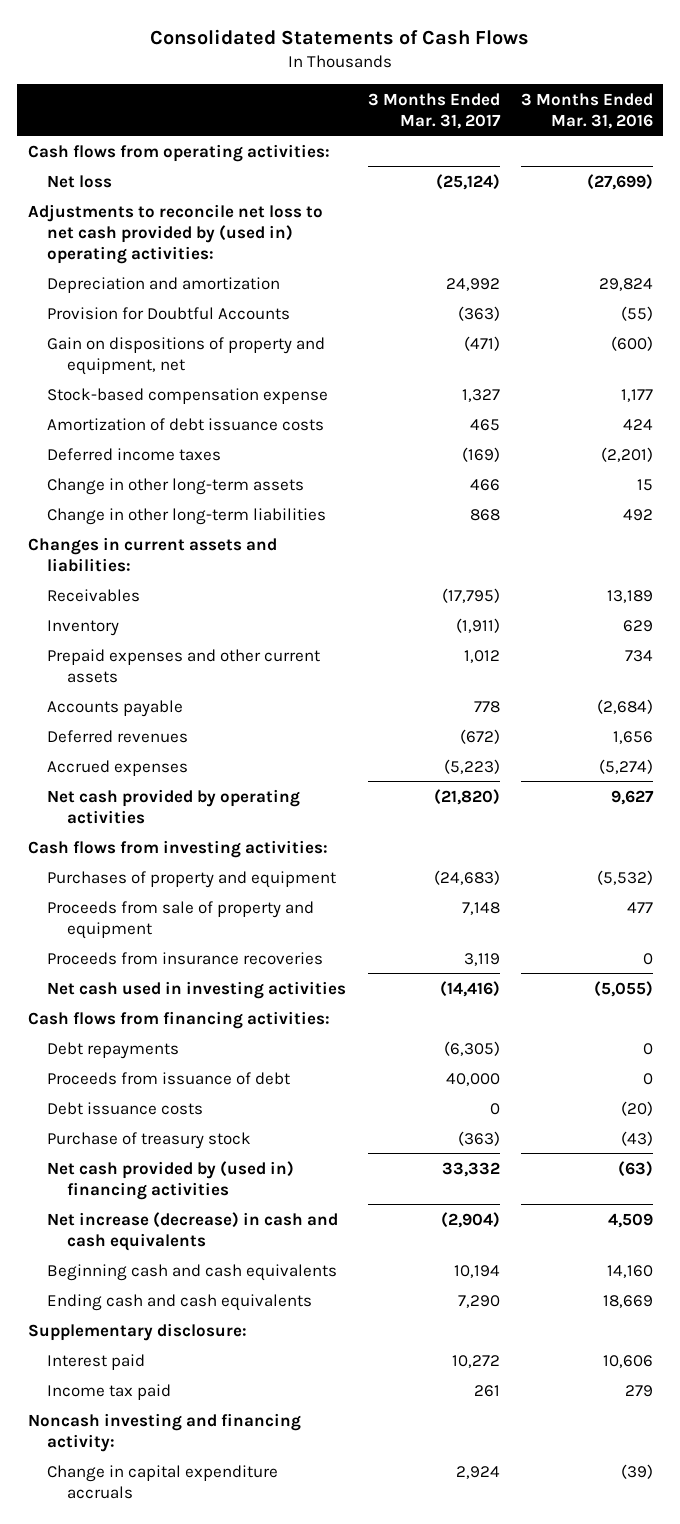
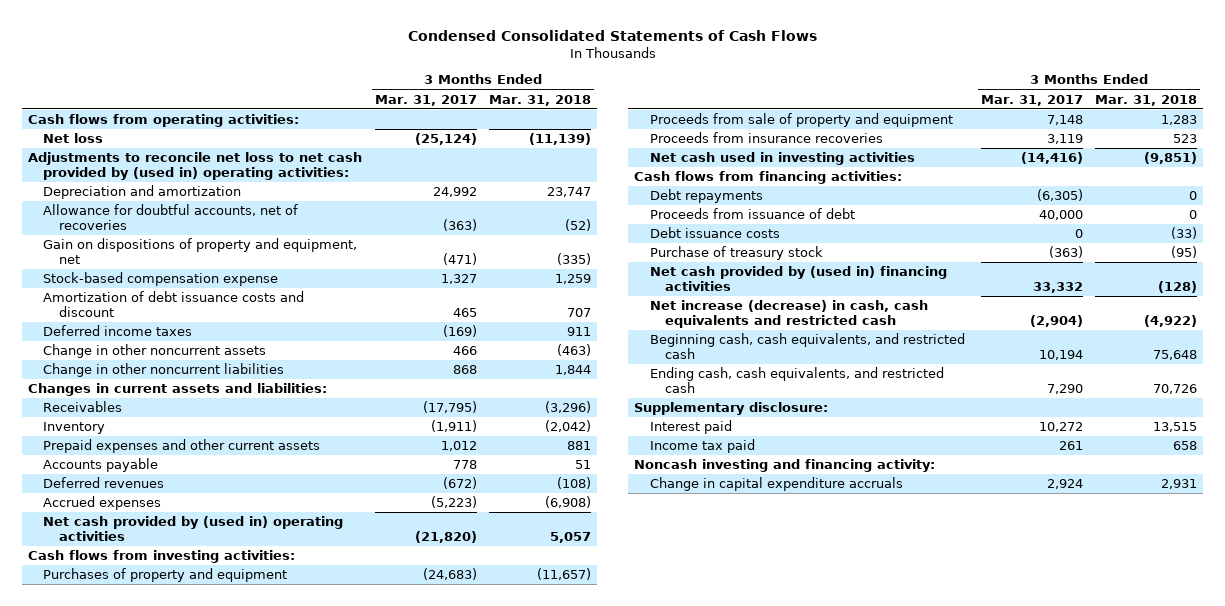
- Consolidated Statements of Cash Flows
+ Condensed Consolidated Statements of Cash Flows
- | 3 Months Ended Mar. 31, 2017 | 3 Months Ended Mar. 31, 2016
+ | 3 Months Ended Mar. 31, 2017 | 3 Months Ended Mar. 31, 2018
- Provision for Doubtful Accounts | (363) | (55)
+ Allowance for doubtful accounts, net of recoveries | (363) | (52)
- Amortization of debt issuance costs | 465 | 424
+ Amortization of debt issuance costs and discount | 465 | 707
- Change in other long-term assets | 466 | 15
- Change in other long-term liabilities | 868 | 492
+ Change in other noncurrent assets | 466 | (463)
+ Change in other noncurrent liabilities | 868 | 1,844
- Net cash provided by operating activities | (21,820) | 9,627
+ Net cash provided by (used in) operating activities | (21,820) | 5,057
- Net increase (decrease) in cash and cash equivalents | (2,904) | 4,509
- Beginning cash and cash equivalents | 10,194 | 14,160
- Ending cash and cash equivalents | 7,290 | 18,669
+ Net increase (decrease) in cash, cash equivalents and restricted cash | (2,904) | (4,922)
+ Beginning cash, cash equivalents, and restricted cash | 10,194 | 75,648
+ Ending cash, cash equivalents, and restricted cash | 7,290 | 70,726

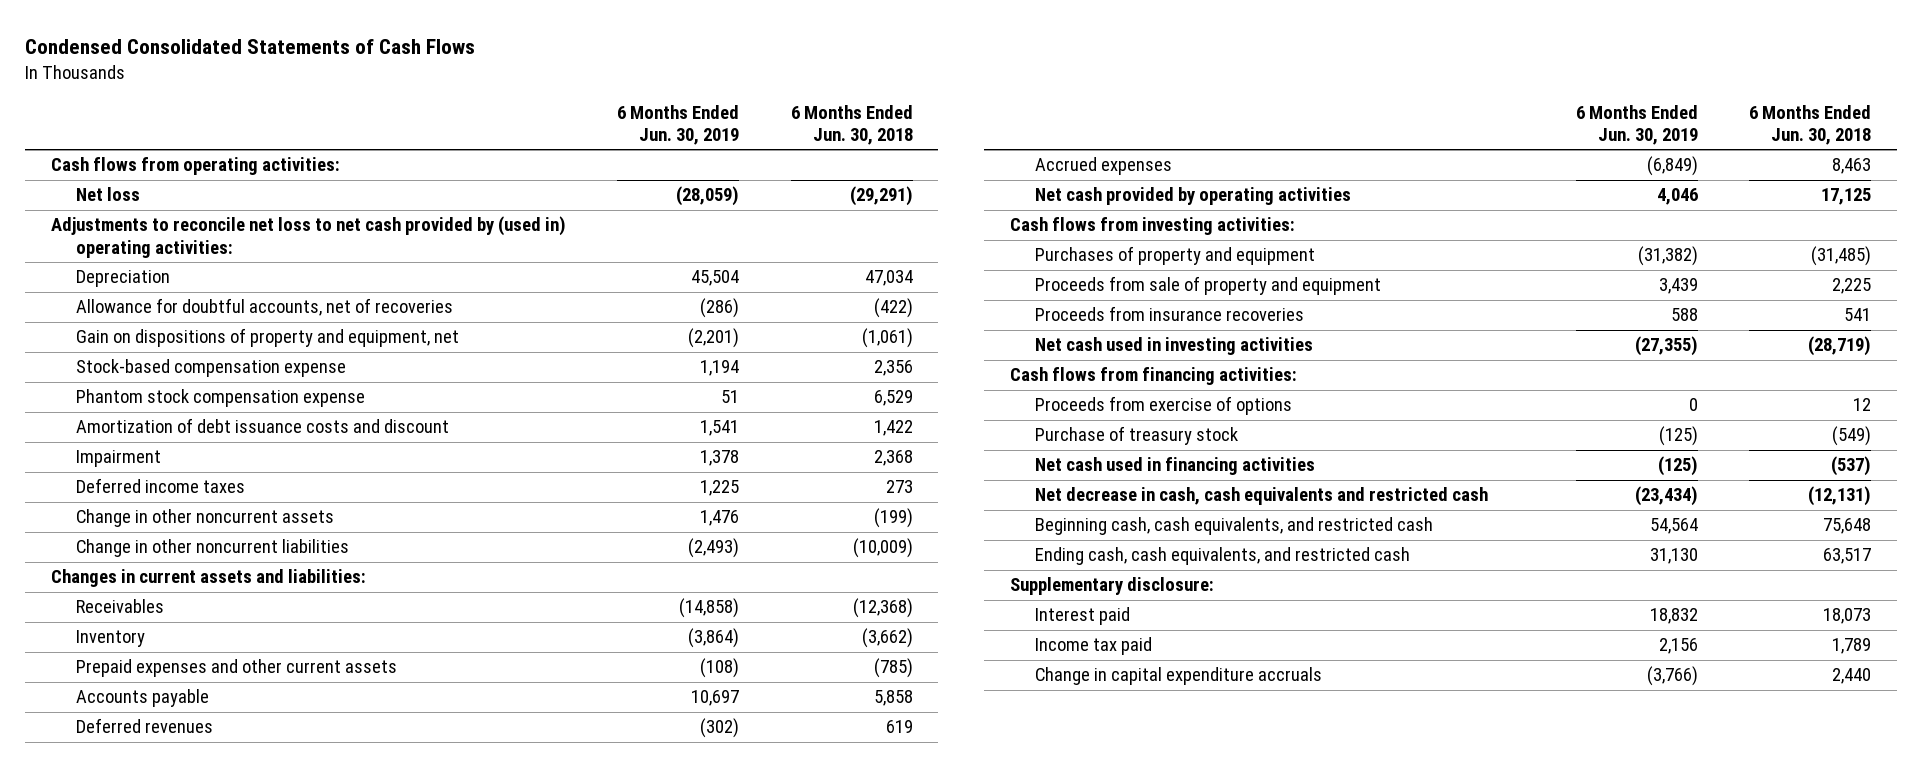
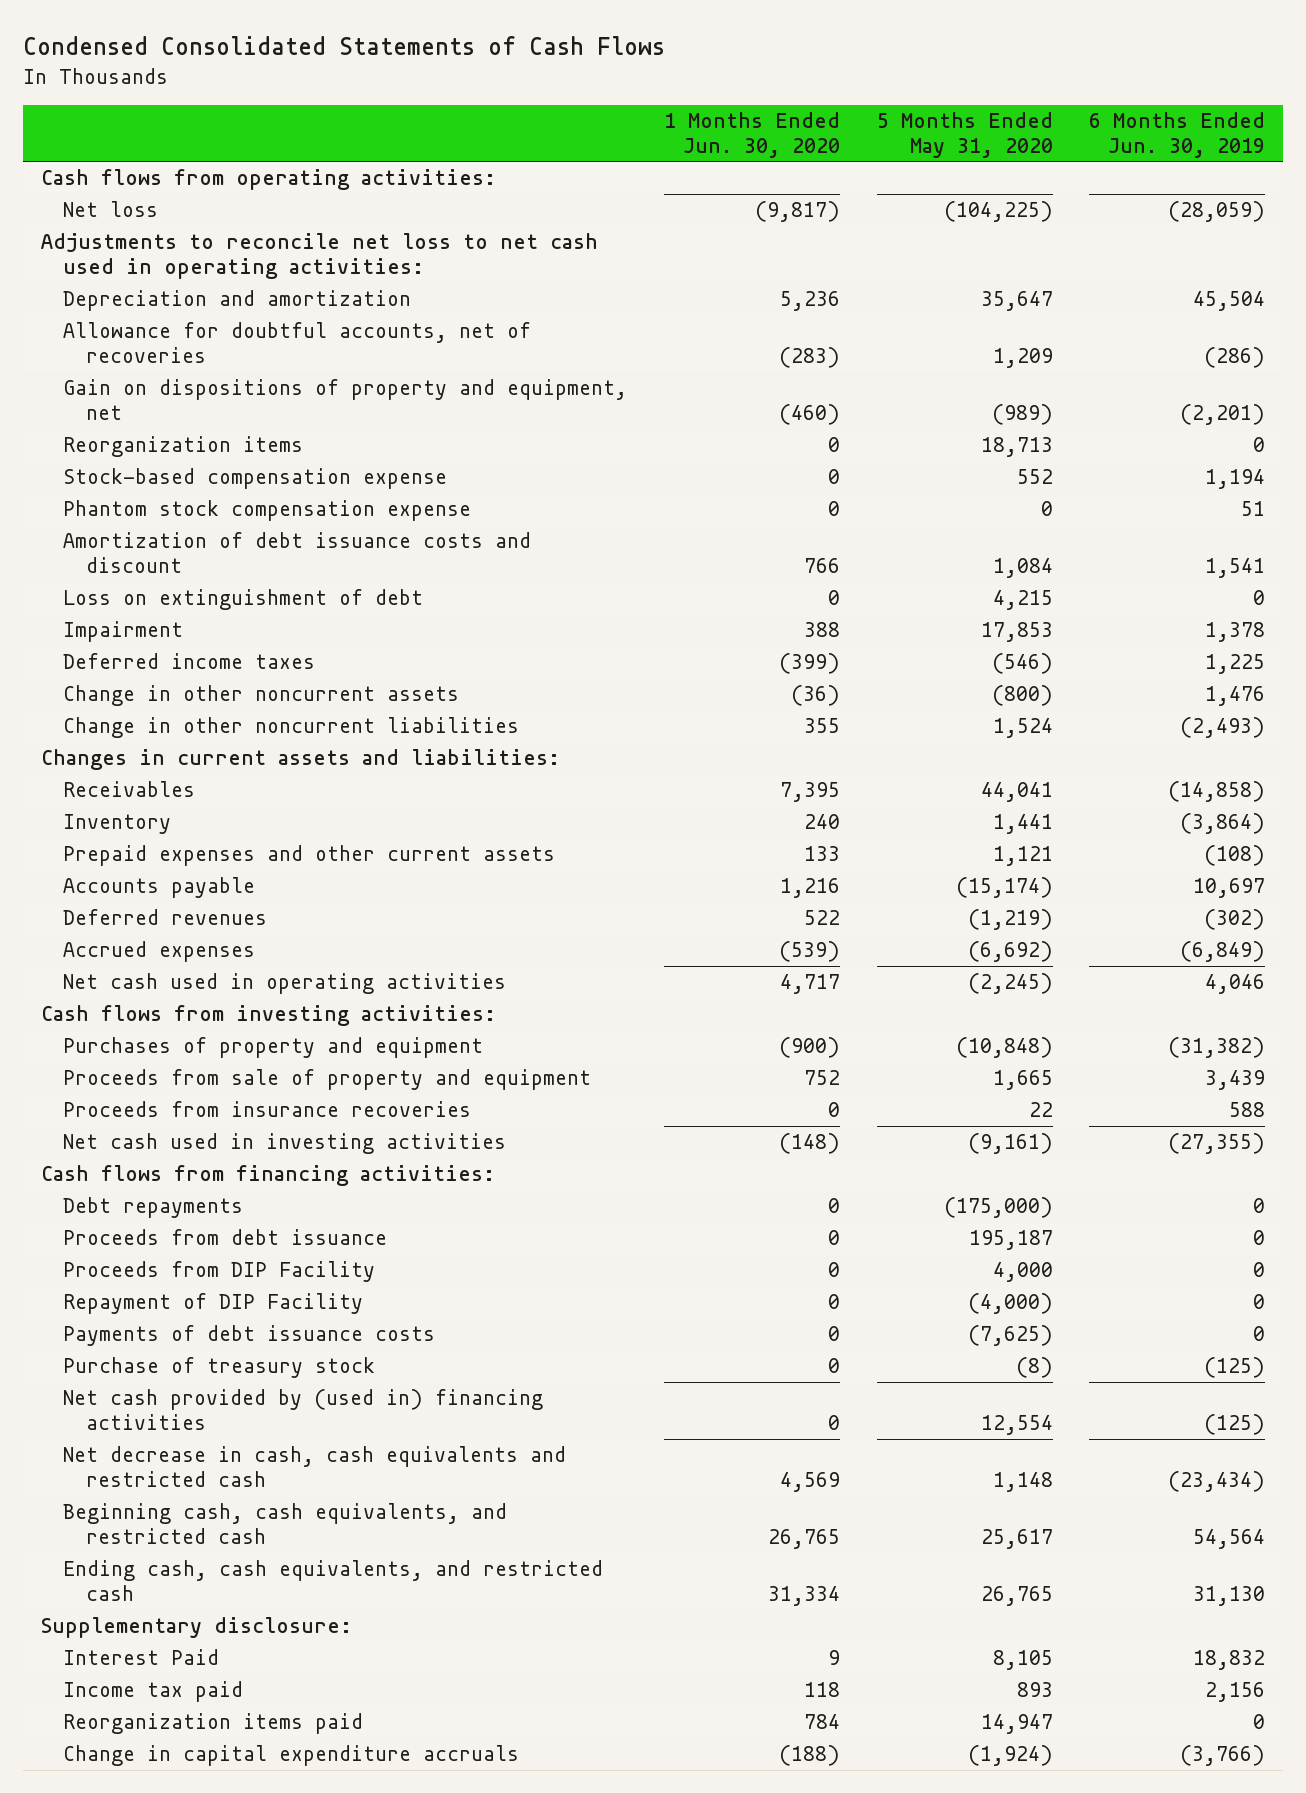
- | 6 Months Ended Jun. 30, 2019 | 6 Months Ended Jun. 30, 2018
+ | 1 Months Ended Jun. 30, 2020 | 5 Months Ended May 31, 2020 | 6 Months Ended Jun. 30, 2019
- Adjustments to reconcile net loss to net cash provided by (used in) operating activities:
- Depreciation | 45,504 | 47,034
+ Adjustments to reconcile net loss to net cash used in operating activities:
+ Depreciation and amortization | 5,236 | 35,647 | 45,504
+ Reorganization items | 0 | 18,713 | 0
+ Loss on extinguishment of debt | 0 | 4,215 | 0
- Net cash provided by operating activities | 4,046 | 17,125
+ Net cash used in operating activities | 4,717 | (2,245) | 4,046
- Proceeds from exercise of options | 0 | 12
+ Debt repayments | 0 | (175,000) | 0
+ Proceeds from debt issuance | 0 | 195,187 | 0
+ Proceeds from DIP Facility | 0 | 4,000 | 0
+ Repayment of DIP Facility | 0 | (4,000) | 0
+ Payments of debt issuance costs | 0 | (7,625) | 0
- Net cash used in financing activities | (125) | (537)
+ Net cash provided by (used in) financing activities | 0 | 12,554 | (125)
- Interest paid | 18,832 | 18,073
+ Interest Paid | 9 | 8,105 | 18,832
+ Reorganization items paid | 784 | 14,947 | 0

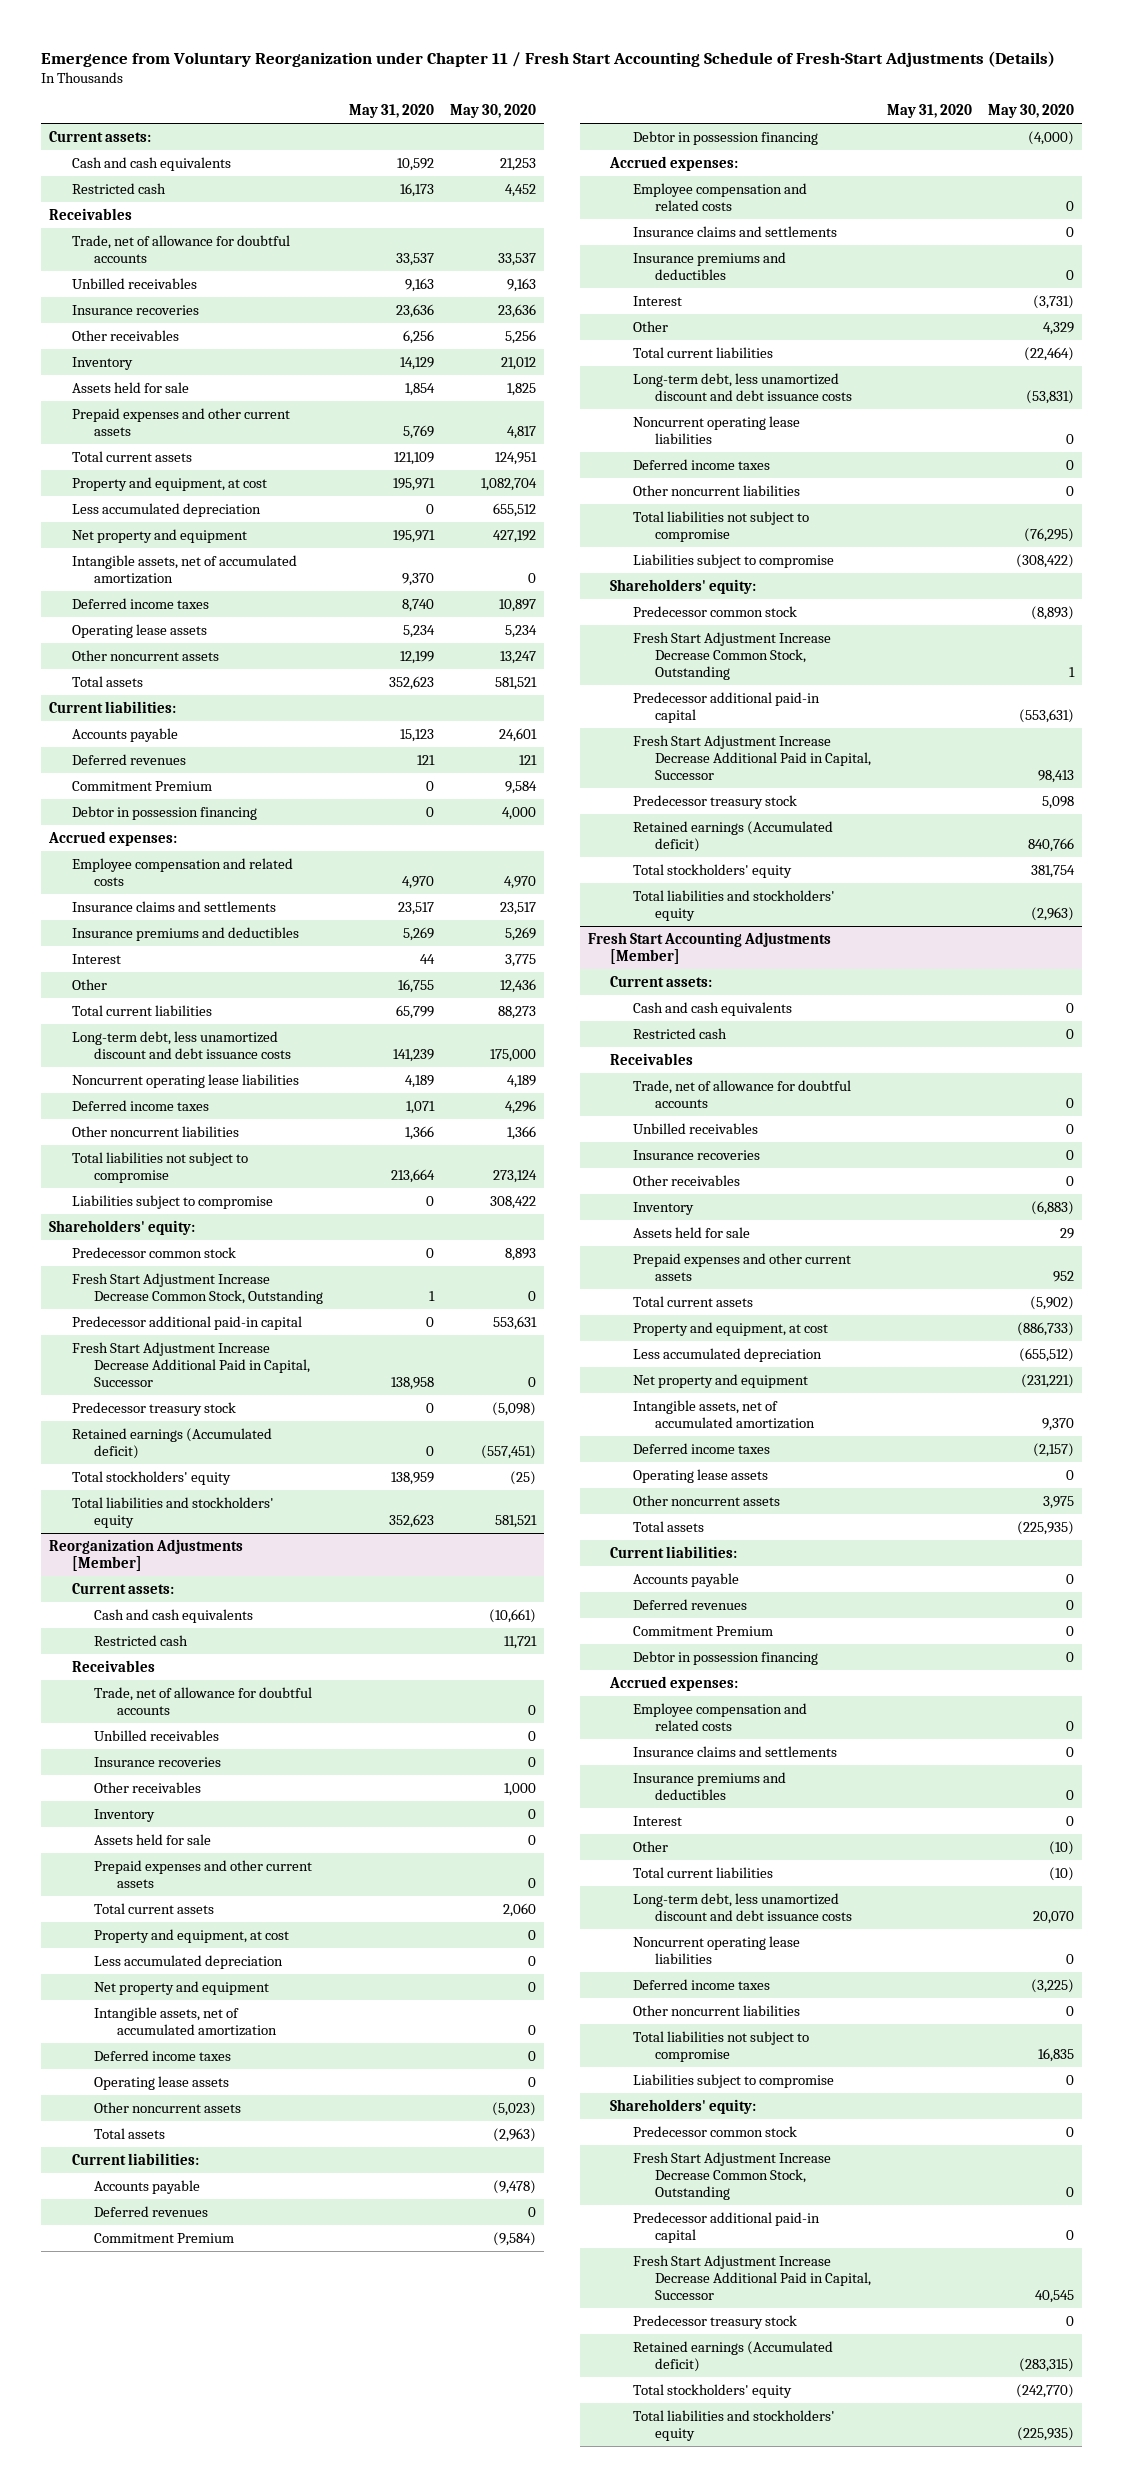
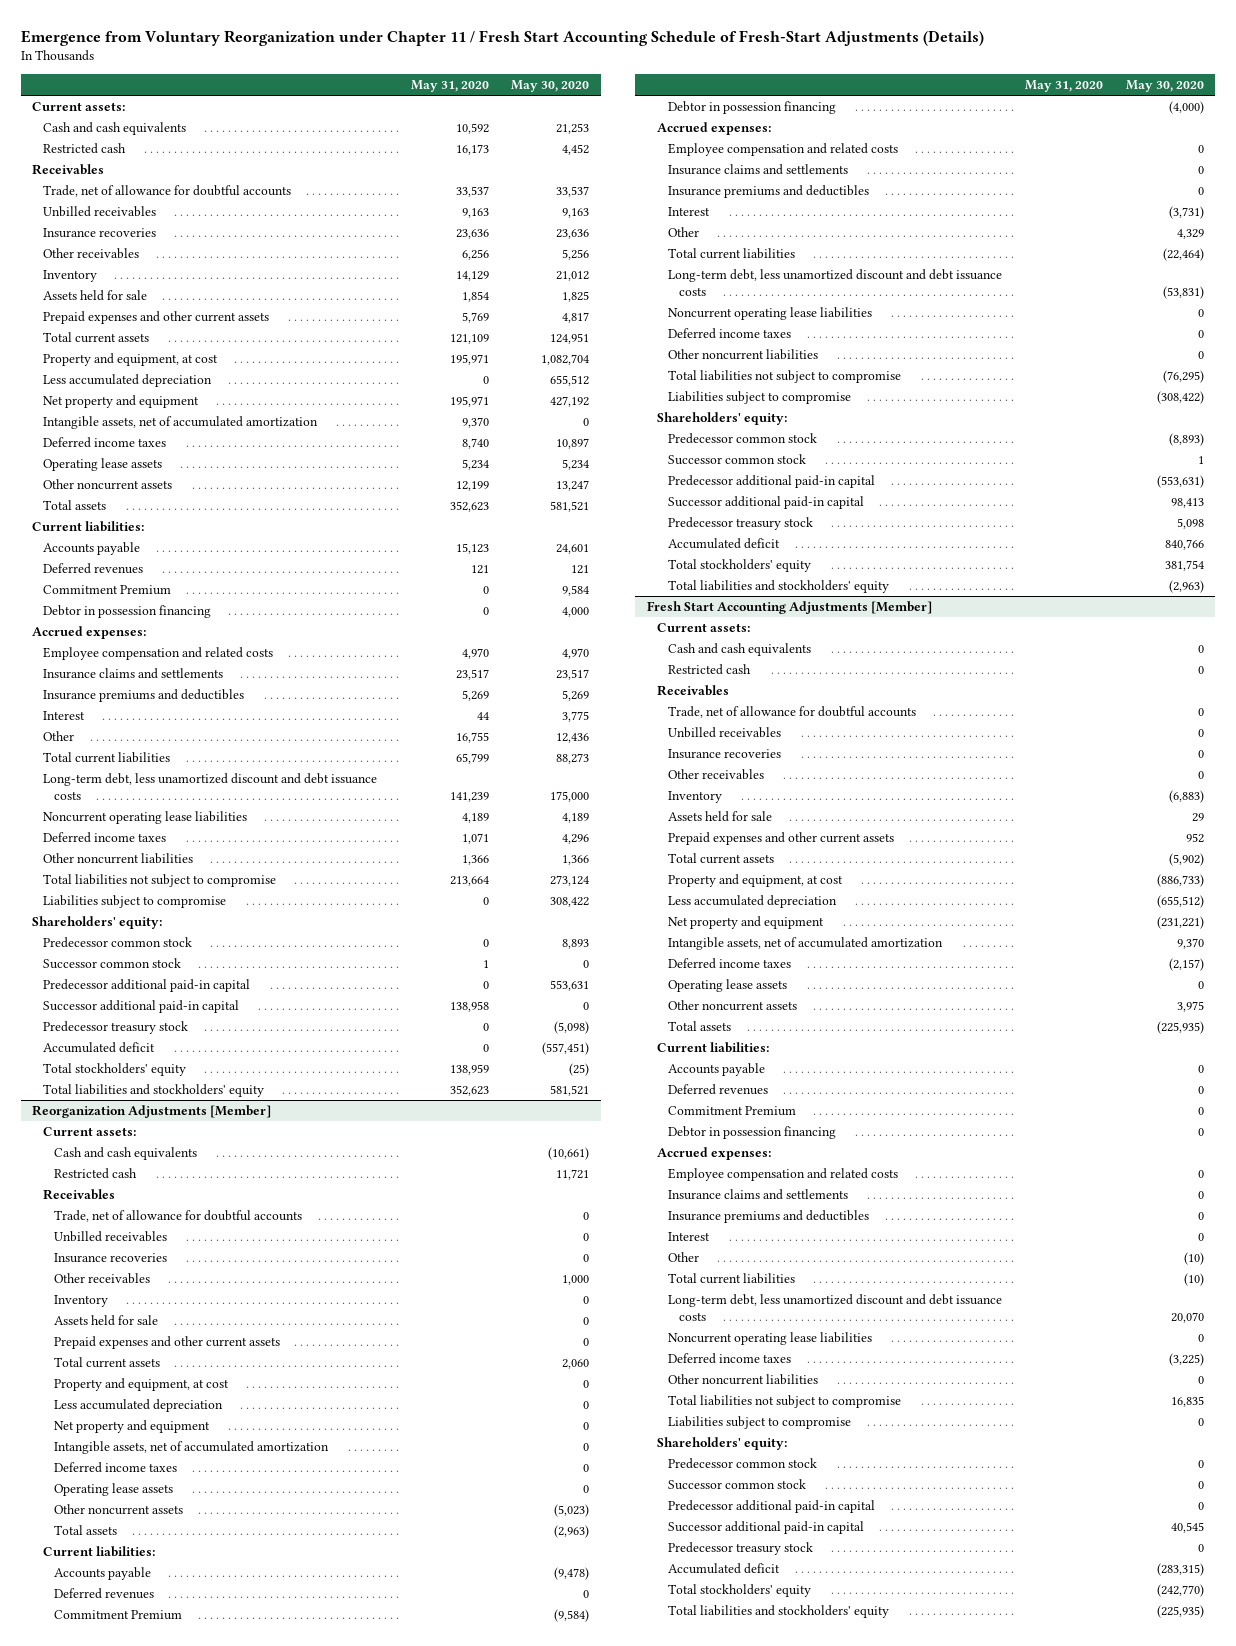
- Fresh Start Adjustment Increase Decrease Common Stock, Outstanding | 1 | 0
+ Successor common stock | 1 | 0
- Fresh Start Adjustment Increase Decrease Additional Paid in Capital, Successor | 138,958 | 0
+ Successor additional paid-in capital | 138,958 | 0
- Retained earnings (Accumulated deficit) | 0 | (557,451)
+ Accumulated deficit | 0 | (557,451)
@ Reorganization Adjustments [Member]
- Fresh Start Adjustment Increase Decrease Common Stock, Outstanding | | 1
+ Successor common stock | | 1
- Fresh Start Adjustment Increase Decrease Additional Paid in Capital, Successor | | 98,413
+ Successor additional paid-in capital | | 98,413
- Retained earnings (Accumulated deficit) | | 840,766
+ Accumulated deficit | | 840,766
@ Fresh Start Accounting Adjustments [Member]
- Fresh Start Adjustment Increase Decrease Common Stock, Outstanding | | 0
+ Successor common stock | | 0
- Fresh Start Adjustment Increase Decrease Additional Paid in Capital, Successor | | 40,545
+ Successor additional paid-in capital | | 40,545
- Retained earnings (Accumulated deficit) | | (283,315)
+ Accumulated deficit | | (283,315)

